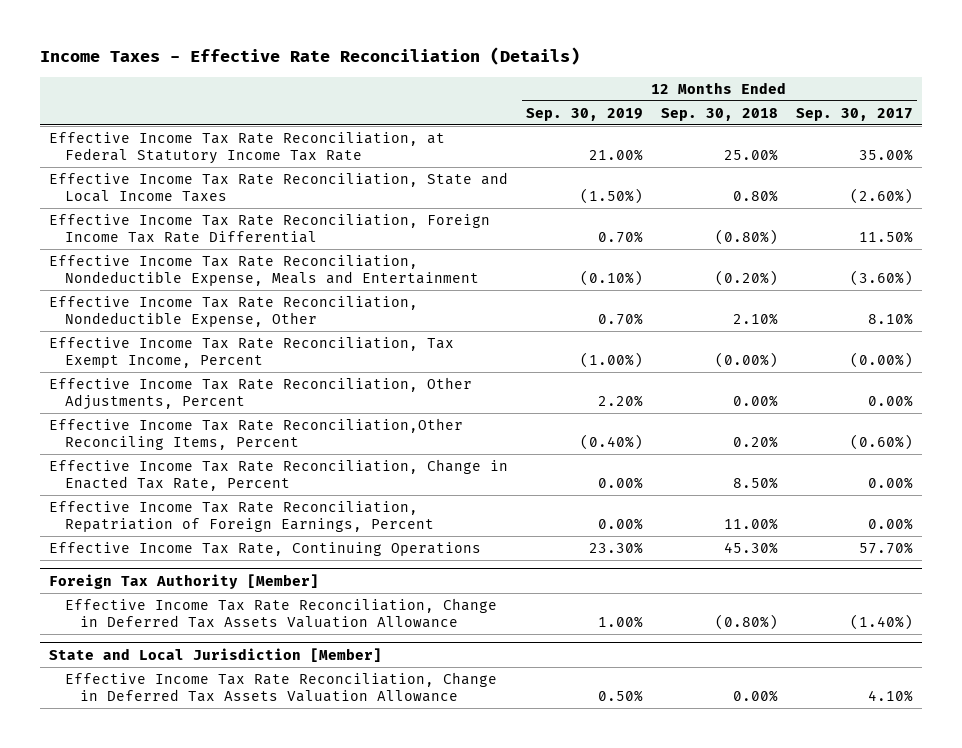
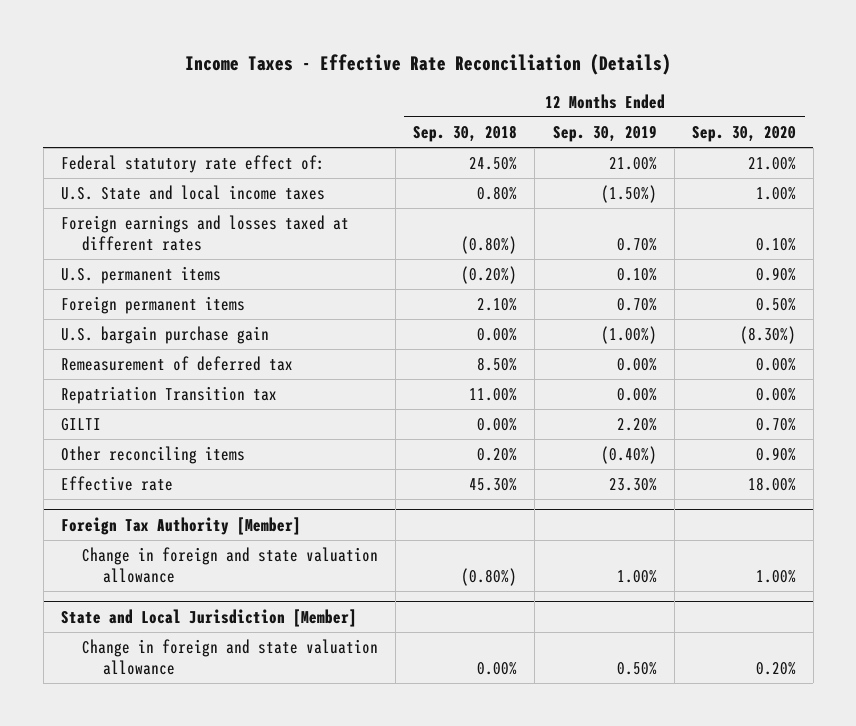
- | 12 Months Ended Sep. 30, 2019 | 12 Months Ended Sep. 30, 2018 | 12 Months Ended Sep. 30, 2017
+ | 12 Months Ended Sep. 30, 2018 | 12 Months Ended Sep. 30, 2019 | 12 Months Ended Sep. 30, 2020
- Effective Income Tax Rate Reconciliation, at Federal Statutory Income Tax Rate | 21.00% | 25.00% | 35.00%
- Effective Income Tax Rate Reconciliation, State and Local Income Taxes | (1.50%) | 0.80% | (2.60%)
- Effective Income Tax Rate Reconciliation, Foreign Income Tax Rate Differential | 0.70% | (0.80%) | 11.50%
- Effective Income Tax Rate Reconciliation, Nondeductible Expense, Meals and Entertainment | (0.10%) | (0.20%) | (3.60%)
- Effective Income Tax Rate Reconciliation, Nondeductible Expense, Other | 0.70% | 2.10% | 8.10%
- Effective Income Tax Rate Reconciliation, Tax Exempt Income, Percent | (1.00%) | (0.00%) | (0.00%)
- Effective Income Tax Rate Reconciliation, Other Adjustments, Percent | 2.20% | 0.00% | 0.00%
- Effective Income Tax Rate Reconciliation,Other Reconciling Items, Percent | (0.40%) | 0.20% | (0.60%)
- Effective Income Tax Rate Reconciliation, Change in Enacted Tax Rate, Percent | 0.00% | 8.50% | 0.00%
- Effective Income Tax Rate Reconciliation, Repatriation of Foreign Earnings, Percent | 0.00% | 11.00% | 0.00%
- Effective Income Tax Rate, Continuing Operations | 23.30% | 45.30% | 57.70%
+ Federal statutory rate effect of: | 24.50% | 21.00% | 21.00%
+ U.S. State and local income taxes | 0.80% | (1.50%) | 1.00%
+ Foreign earnings and losses taxed at different rates | (0.80%) | 0.70% | 0.10%
+ U.S. permanent items | (0.20%) | 0.10% | 0.90%
+ Foreign permanent items | 2.10% | 0.70% | 0.50%
+ U.S. bargain purchase gain | 0.00% | (1.00%) | (8.30%)
+ Remeasurement of deferred tax | 8.50% | 0.00% | 0.00%
+ Repatriation Transition tax | 11.00% | 0.00% | 0.00%
+ GILTI | 0.00% | 2.20% | 0.70%
+ Other reconciling items | 0.20% | (0.40%) | 0.90%
+ Effective rate | 45.30% | 23.30% | 18.00%
@ Foreign Tax Authority [Member]
- Effective Income Tax Rate Reconciliation, Change in Deferred Tax Assets Valuation Allowance | 1.00% | (0.80%) | (1.40%)
+ Change in foreign and state valuation allowance | (0.80%) | 1.00% | 1.00%
@ State and Local Jurisdiction [Member]
- Effective Income Tax Rate Reconciliation, Change in Deferred Tax Assets Valuation Allowance | 0.50% | 0.00% | 4.10%
+ Change in foreign and state valuation allowance | 0.00% | 0.50% | 0.20%

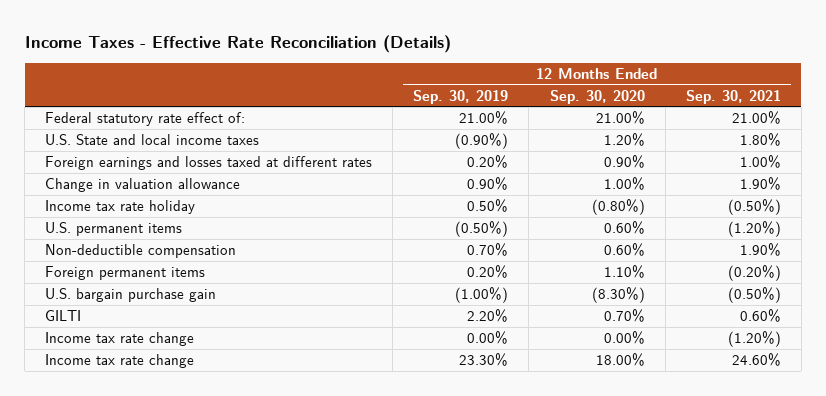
- | 12 Months Ended Sep. 30, 2018 | 12 Months Ended Sep. 30, 2019 | 12 Months Ended Sep. 30, 2020
+ | 12 Months Ended Sep. 30, 2019 | 12 Months Ended Sep. 30, 2020 | 12 Months Ended Sep. 30, 2021
- U.S. State and local income taxes | 0.80% | (1.50%) | 1.00%
- Foreign earnings and losses taxed at different rates | (0.80%) | 0.70% | 0.10%
- U.S. permanent items | (0.20%) | 0.10% | 0.90%
- Foreign permanent items | 2.10% | 0.70% | 0.50%
+ U.S. State and local income taxes | (0.90%) | 1.20% | 1.80%
+ Foreign earnings and losses taxed at different rates | 0.20% | 0.90% | 1.00%
+ Change in valuation allowance | 0.90% | 1.00% | 1.90%
+ Income tax rate holiday | 0.50% | (0.80%) | (0.50%)
+ U.S. permanent items | (0.50%) | 0.60% | (1.20%)
+ Non-deductible compensation | 0.70% | 0.60% | 1.90%
+ Foreign permanent items | 0.20% | 1.10% | (0.20%)
- Remeasurement of deferred tax | 8.50% | 0.00% | 0.00%
- Repatriation Transition tax | 11.00% | 0.00% | 0.00%
- Other reconciling items | 0.20% | (0.40%) | 0.90%
- Effective rate | 45.30% | 23.30% | 18.00%
- Foreign Tax Authority [Member]
- Change in foreign and state valuation allowance | (0.80%) | 1.00% | 1.00%
- State and Local Jurisdiction [Member]
- Change in foreign and state valuation allowance | 0.00% | 0.50% | 0.20%
+ Income tax rate change | 0.00% | 0.00% | (1.20%)
+ Income tax rate change | 23.30% | 18.00% | 24.60%

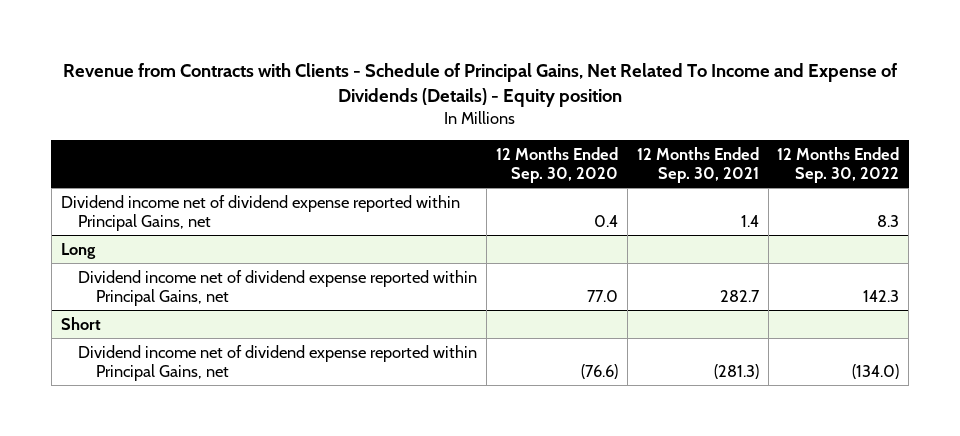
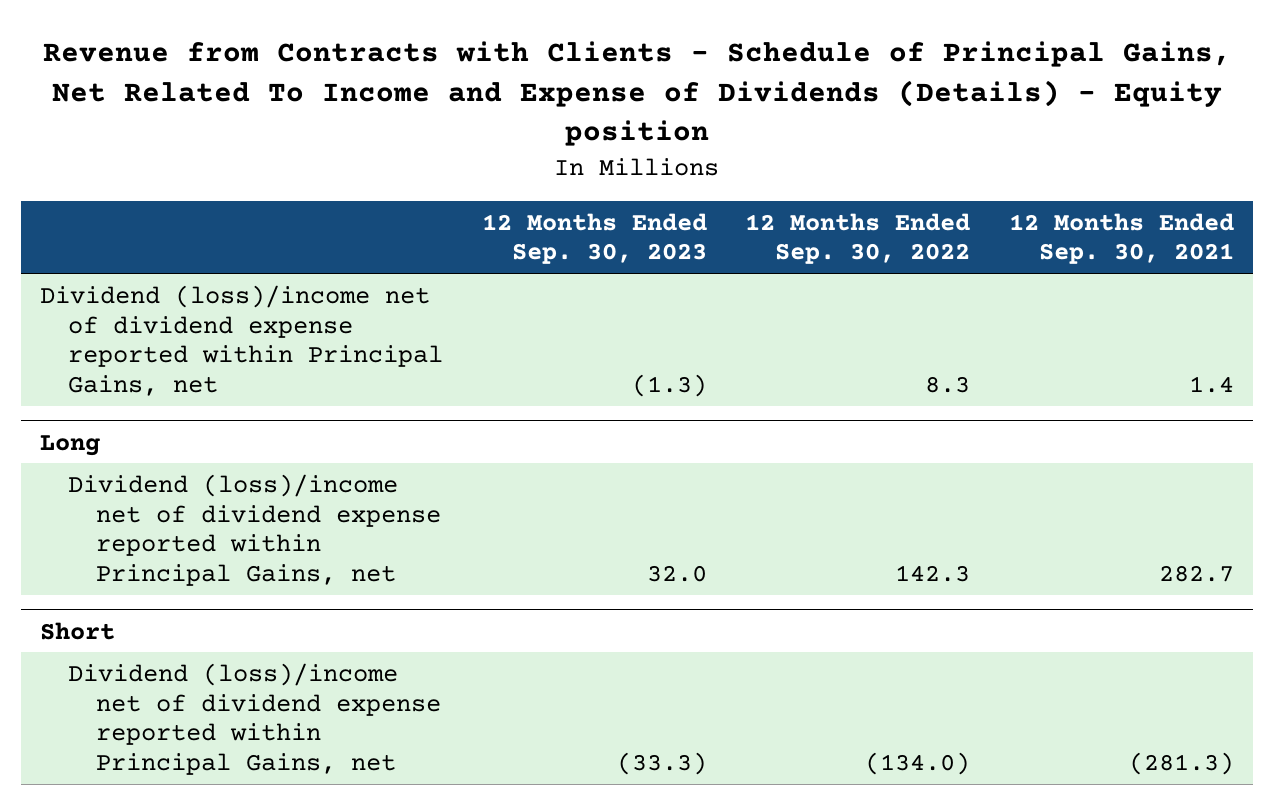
- | 12 Months Ended Sep. 30, 2020 | 12 Months Ended Sep. 30, 2021 | 12 Months Ended Sep. 30, 2022
+ | 12 Months Ended Sep. 30, 2023 | 12 Months Ended Sep. 30, 2022 | 12 Months Ended Sep. 30, 2021
- Dividend income net of dividend expense reported within Principal Gains, net | 0.4 | 1.4 | 8.3
+ Dividend (loss)/income net of dividend expense reported within Principal Gains, net | (1.3) | 8.3 | 1.4
@ Long
- Dividend income net of dividend expense reported within Principal Gains, net | 77.0 | 282.7 | 142.3
+ Dividend (loss)/income net of dividend expense reported within Principal Gains, net | 32.0 | 142.3 | 282.7
@ Short
- Dividend income net of dividend expense reported within Principal Gains, net | (76.6) | (281.3) | (134.0)
+ Dividend (loss)/income net of dividend expense reported within Principal Gains, net | (33.3) | (134.0) | (281.3)

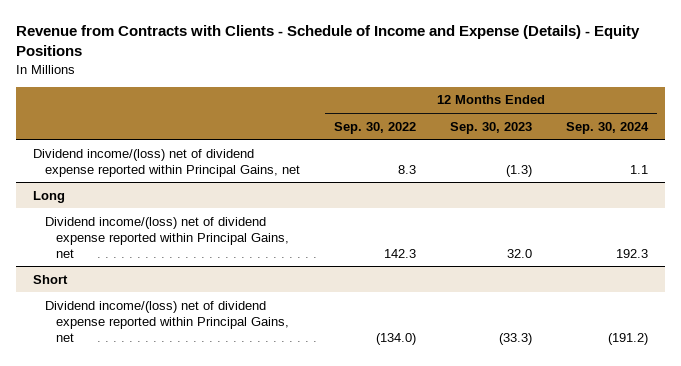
- Revenue from Contracts with Clients - Schedule of Principal Gains, Net Related To Income and Expense of Dividends (Details) - Equity position
+ Revenue from Contracts with Clients - Schedule of Income and Expense (Details) - Equity Positions
- | 12 Months Ended Sep. 30, 2023 | 12 Months Ended Sep. 30, 2022 | 12 Months Ended Sep. 30, 2021
+ | 12 Months Ended Sep. 30, 2022 | 12 Months Ended Sep. 30, 2023 | 12 Months Ended Sep. 30, 2024
- Dividend (loss)/income net of dividend expense reported within Principal Gains, net | (1.3) | 8.3 | 1.4
+ Dividend income/(loss) net of dividend expense reported within Principal Gains, net | 8.3 | (1.3) | 1.1
@ Long
- Dividend (loss)/income net of dividend expense reported within Principal Gains, net | 32.0 | 142.3 | 282.7
+ Dividend income/(loss) net of dividend expense reported within Principal Gains, net | 142.3 | 32.0 | 192.3
@ Short
- Dividend (loss)/income net of dividend expense reported within Principal Gains, net | (33.3) | (134.0) | (281.3)
+ Dividend income/(loss) net of dividend expense reported within Principal Gains, net | (134.0) | (33.3) | (191.2)

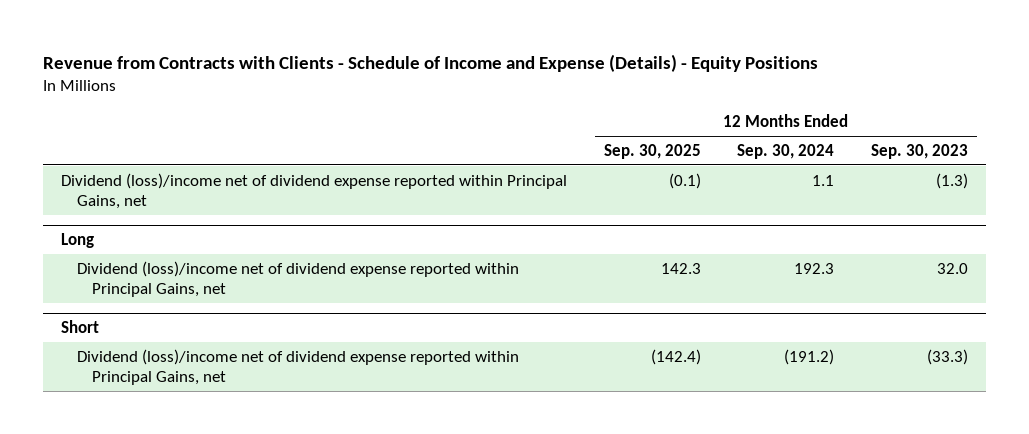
- | 12 Months Ended Sep. 30, 2022 | 12 Months Ended Sep. 30, 2023 | 12 Months Ended Sep. 30, 2024
+ | 12 Months Ended Sep. 30, 2025 | 12 Months Ended Sep. 30, 2024 | 12 Months Ended Sep. 30, 2023
- Dividend income/(loss) net of dividend expense reported within Principal Gains, net | 8.3 | (1.3) | 1.1
+ Dividend (loss)/income net of dividend expense reported within Principal Gains, net | (0.1) | 1.1 | (1.3)
@ Long
- Dividend income/(loss) net of dividend expense reported within Principal Gains, net | 142.3 | 32.0 | 192.3
+ Dividend (loss)/income net of dividend expense reported within Principal Gains, net | 142.3 | 192.3 | 32.0
@ Short
- Dividend income/(loss) net of dividend expense reported within Principal Gains, net | (134.0) | (33.3) | (191.2)
+ Dividend (loss)/income net of dividend expense reported within Principal Gains, net | (142.4) | (191.2) | (33.3)

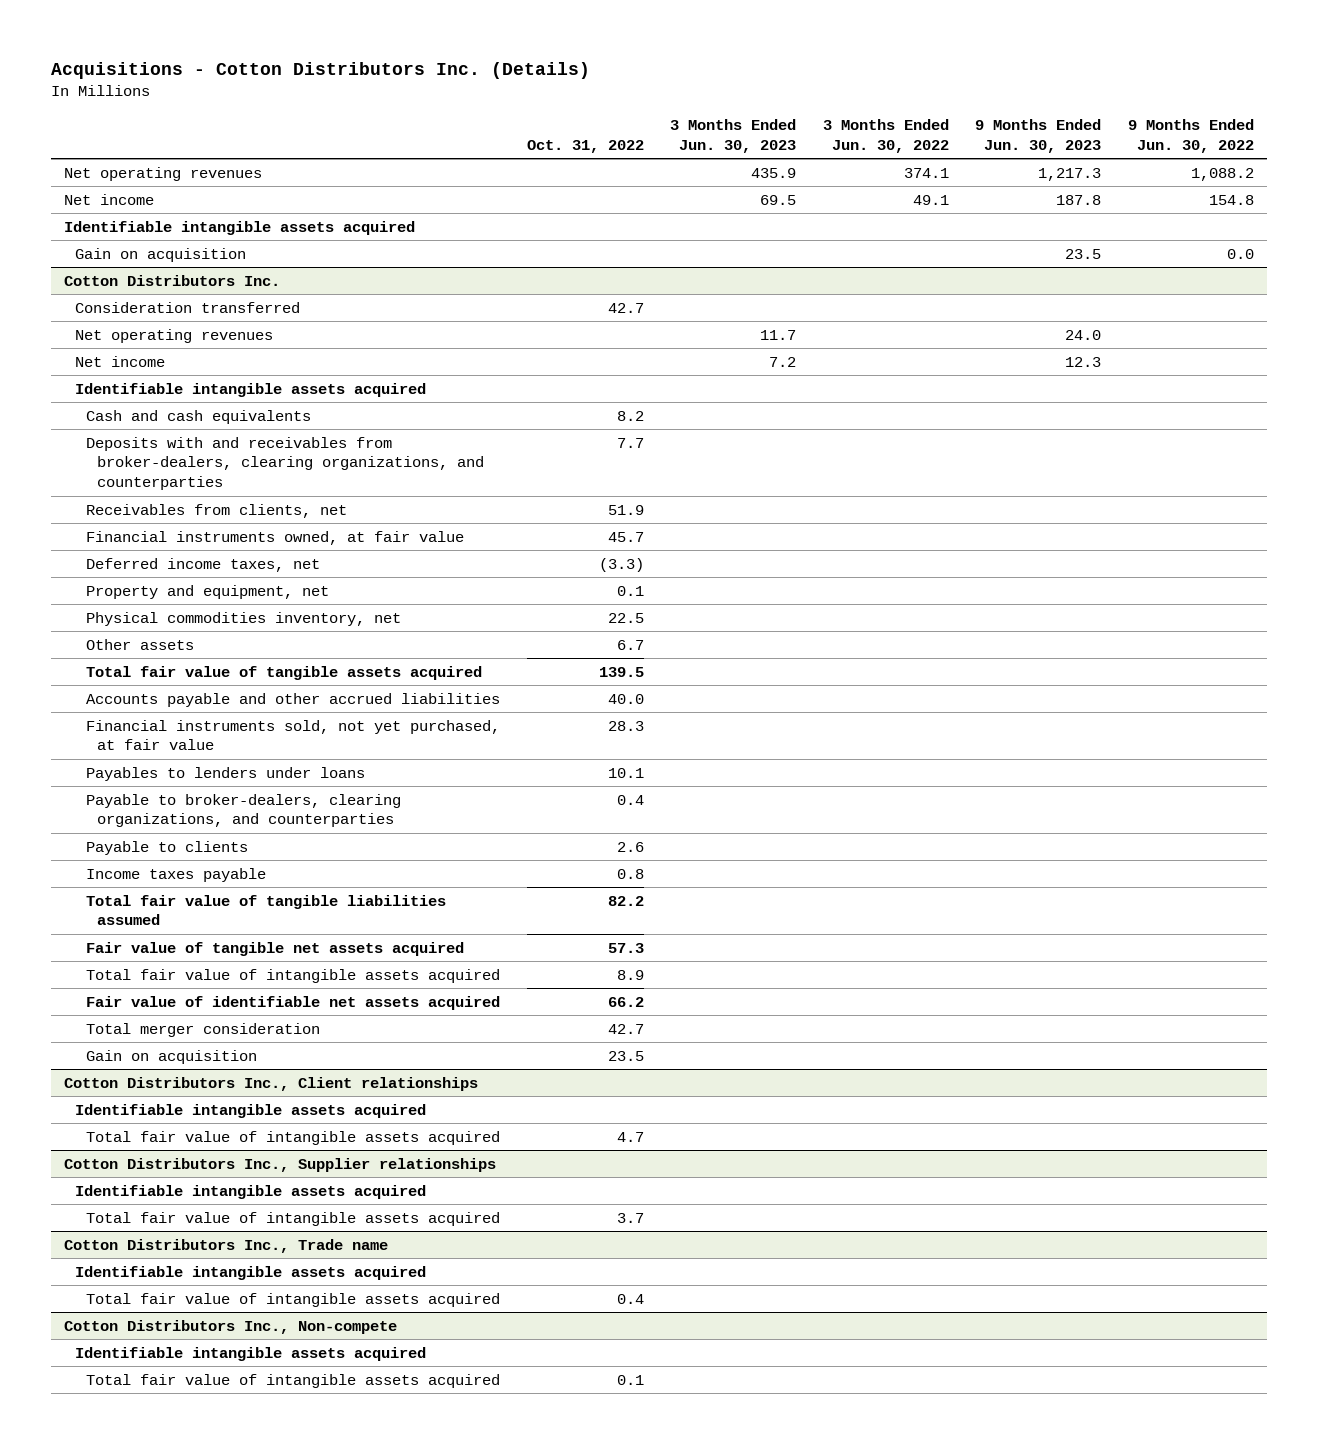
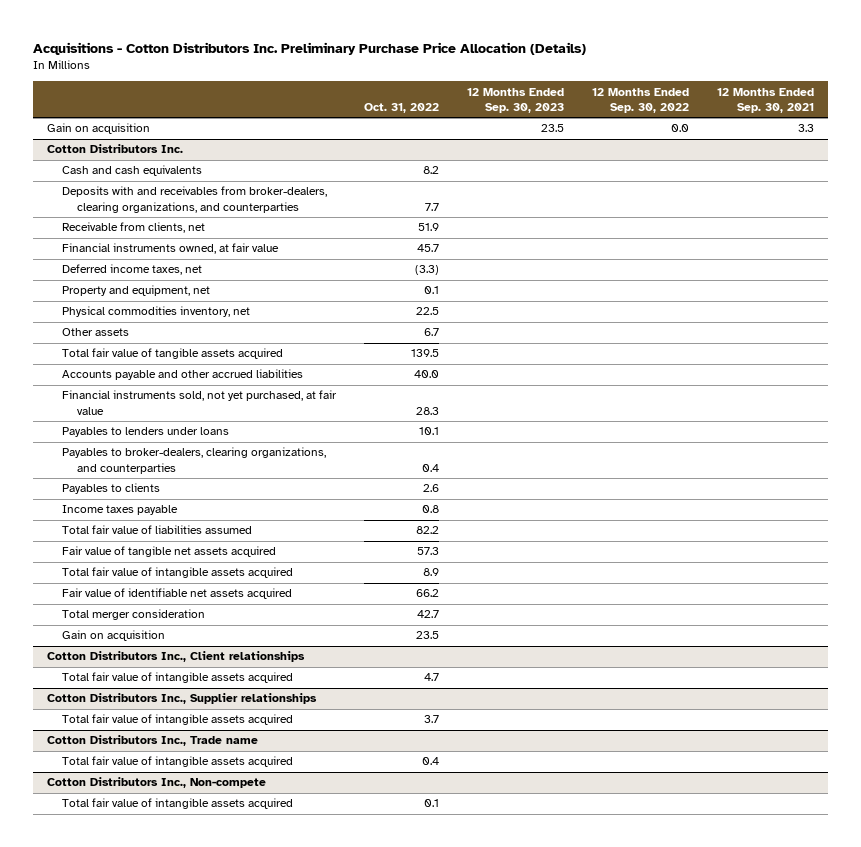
- Acquisitions - Cotton Distributors Inc. (Details)
+ Acquisitions - Cotton Distributors Inc. Preliminary Purchase Price Allocation (Details)
- | Oct. 31, 2022 | 3 Months Ended Jun. 30, 2023 | 3 Months Ended Jun. 30, 2022 | 9 Months Ended Jun. 30, 2023 | 9 Months Ended Jun. 30, 2022
+ | Oct. 31, 2022 | 12 Months Ended Sep. 30, 2023 | 12 Months Ended Sep. 30, 2022 | 12 Months Ended Sep. 30, 2021
- Net operating revenues | | 435.9 | 374.1 | 1,217.3 | 1,088.2
- Net income | | 69.5 | 49.1 | 187.8 | 154.8
- Identifiable intangible assets acquired
@ Cotton Distributors Inc.
- Consideration transferred | 42.7 | | | |
- Net operating revenues | | 11.7 | | 24.0 |
- Net income | | 7.2 | | 12.3 |
- Identifiable intangible assets acquired
- Receivables from clients, net | 51.9 | | | |
+ Receivable from clients, net | 51.9 | | |
- Payable to broker-dealers, clearing organizations, and counterparties | 0.4 | | | |
- Payable to clients | 2.6 | | | |
+ Payables to broker-dealers, clearing organizations, and counterparties | 0.4 | | |
+ Payables to clients | 2.6 | | |
- Total fair value of tangible liabilities assumed | 82.2 | | | |
+ Total fair value of liabilities assumed | 82.2 | | |
@ Cotton Distributors Inc., Client relationships
- Identifiable intangible assets acquired
@ Cotton Distributors Inc., Supplier relationships
- Identifiable intangible assets acquired
@ Cotton Distributors Inc., Trade name
- Identifiable intangible assets acquired
@ Cotton Distributors Inc., Non-compete
- Identifiable intangible assets acquired

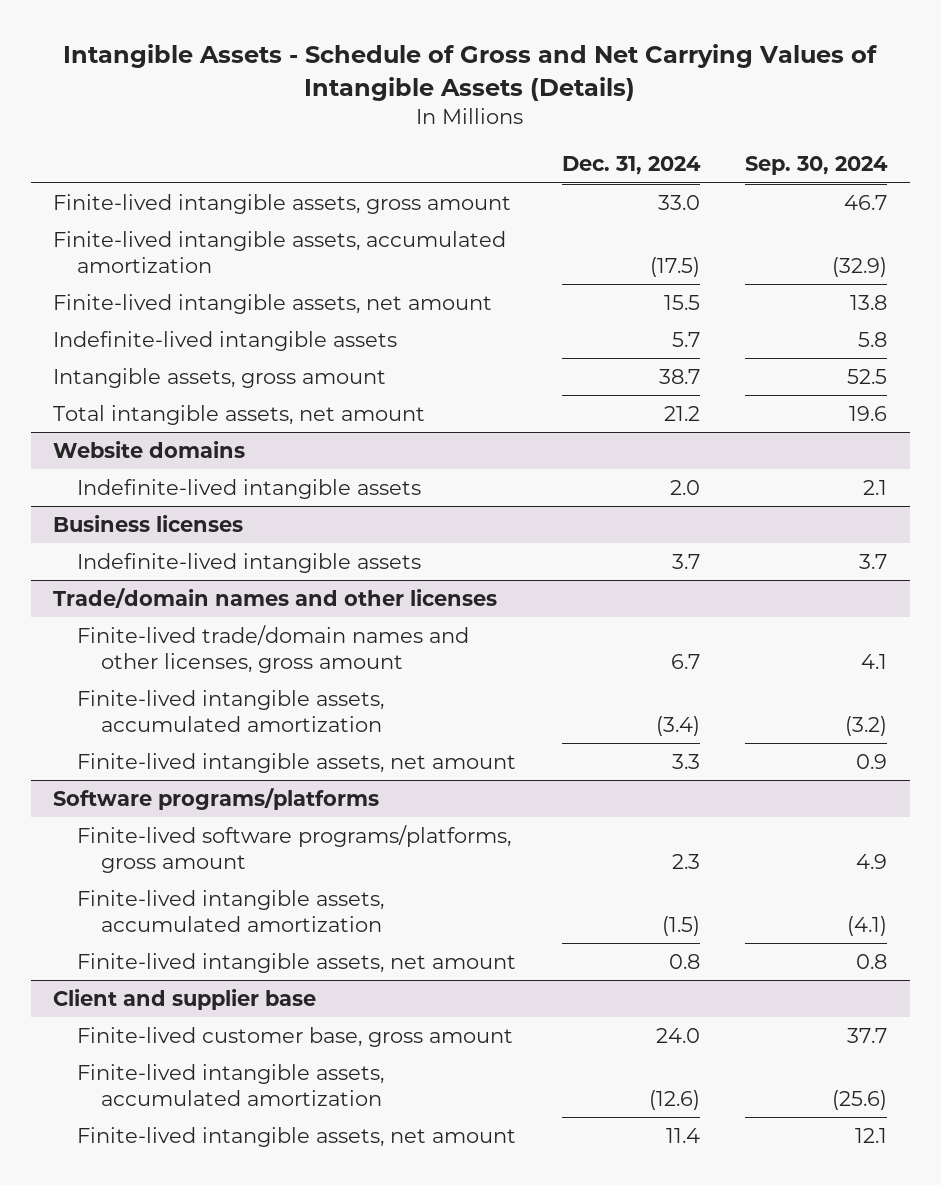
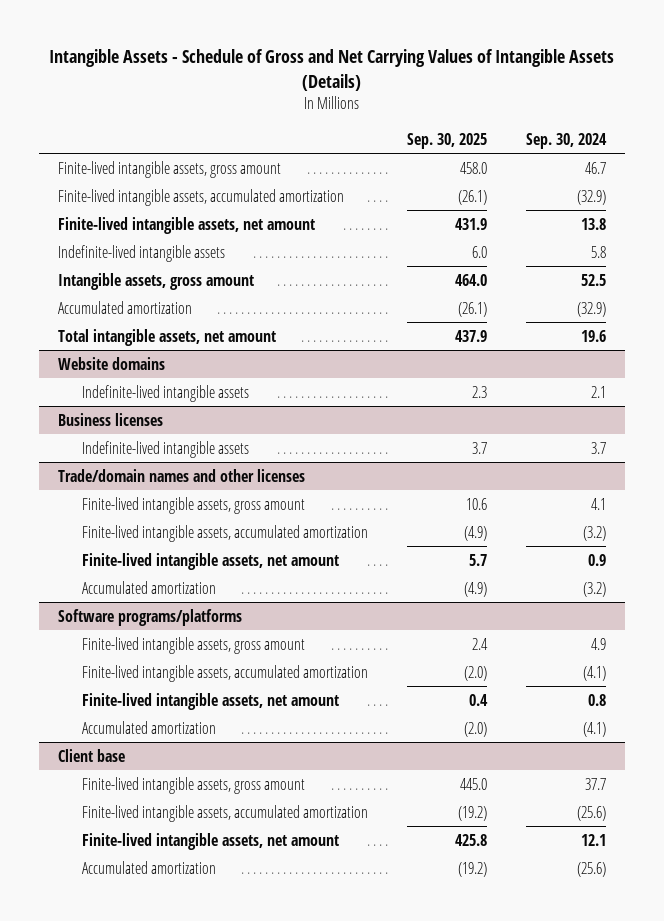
- | Dec. 31, 2024 | Sep. 30, 2024
+ | Sep. 30, 2025 | Sep. 30, 2024
+ Accumulated amortization | (26.1) | (32.9)
@ Trade/domain names and other licenses
- Finite-lived trade/domain names and other licenses, gross amount | 6.7 | 4.1
+ Finite-lived intangible assets, gross amount | 10.6 | 4.1
+ Accumulated amortization | (4.9) | (3.2)
@ Software programs/platforms
- Finite-lived software programs/platforms, gross amount | 2.3 | 4.9
+ Finite-lived intangible assets, gross amount | 2.4 | 4.9
- Client and supplier base
- Finite-lived customer base, gross amount | 24.0 | 37.7
@ Software programs/platforms
+ Accumulated amortization | (2.0) | (4.1)
+ Client base
+ Finite-lived intangible assets, gross amount | 445.0 | 37.7
+ Accumulated amortization | (19.2) | (25.6)

